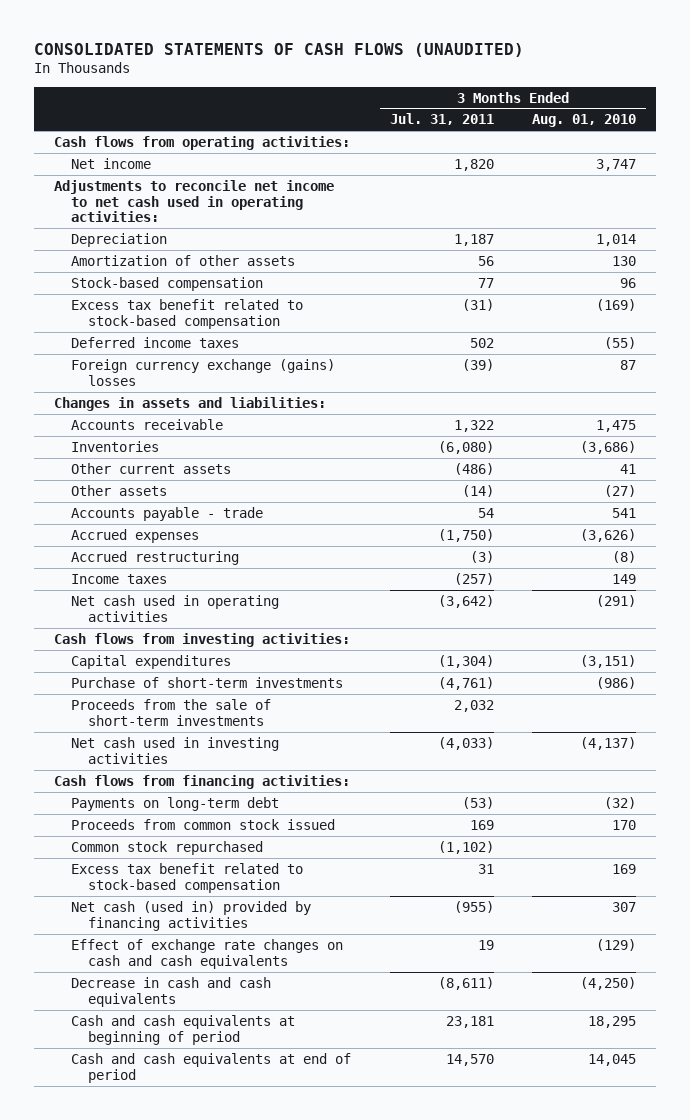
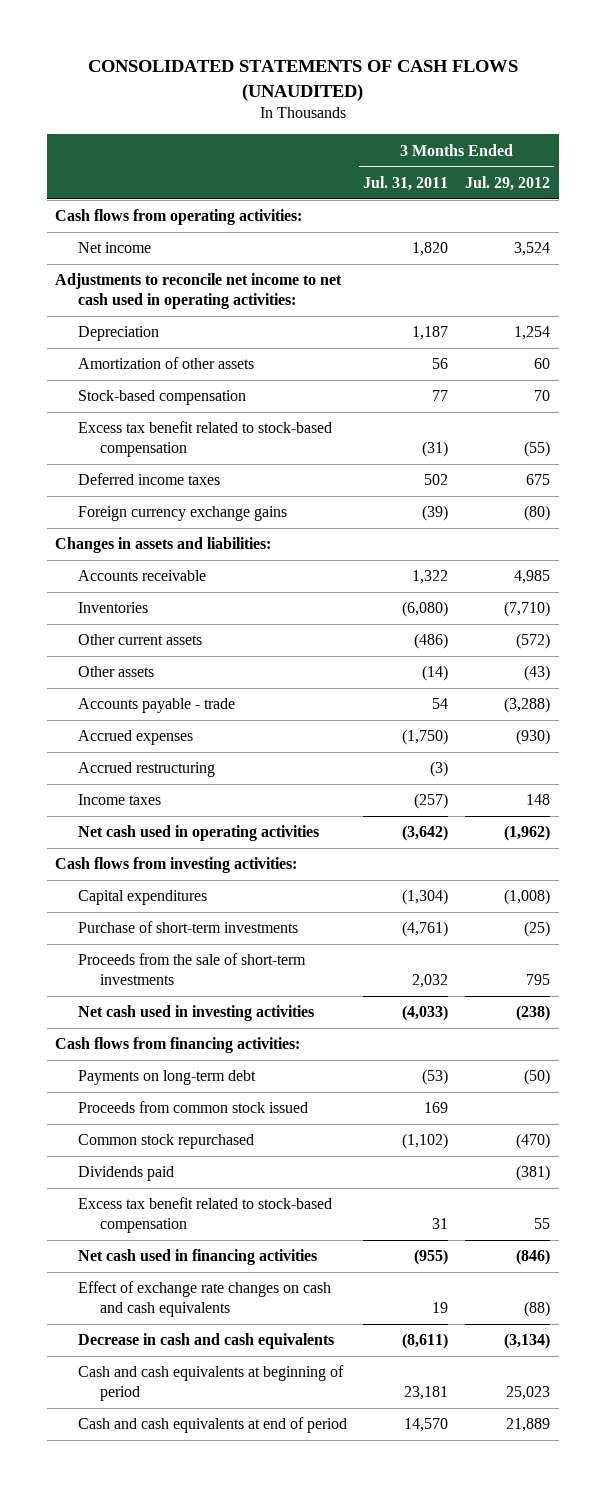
- | 3 Months Ended Jul. 31, 2011 | 3 Months Ended Aug. 01, 2010
+ | 3 Months Ended Jul. 31, 2011 | 3 Months Ended Jul. 29, 2012
- Foreign currency exchange (gains) losses | (39) | 87
+ Foreign currency exchange gains | (39) | (80)
+ Dividends paid | | (381)
- Net cash (used in) provided by financing activities | (955) | 307
+ Net cash used in financing activities | (955) | (846)

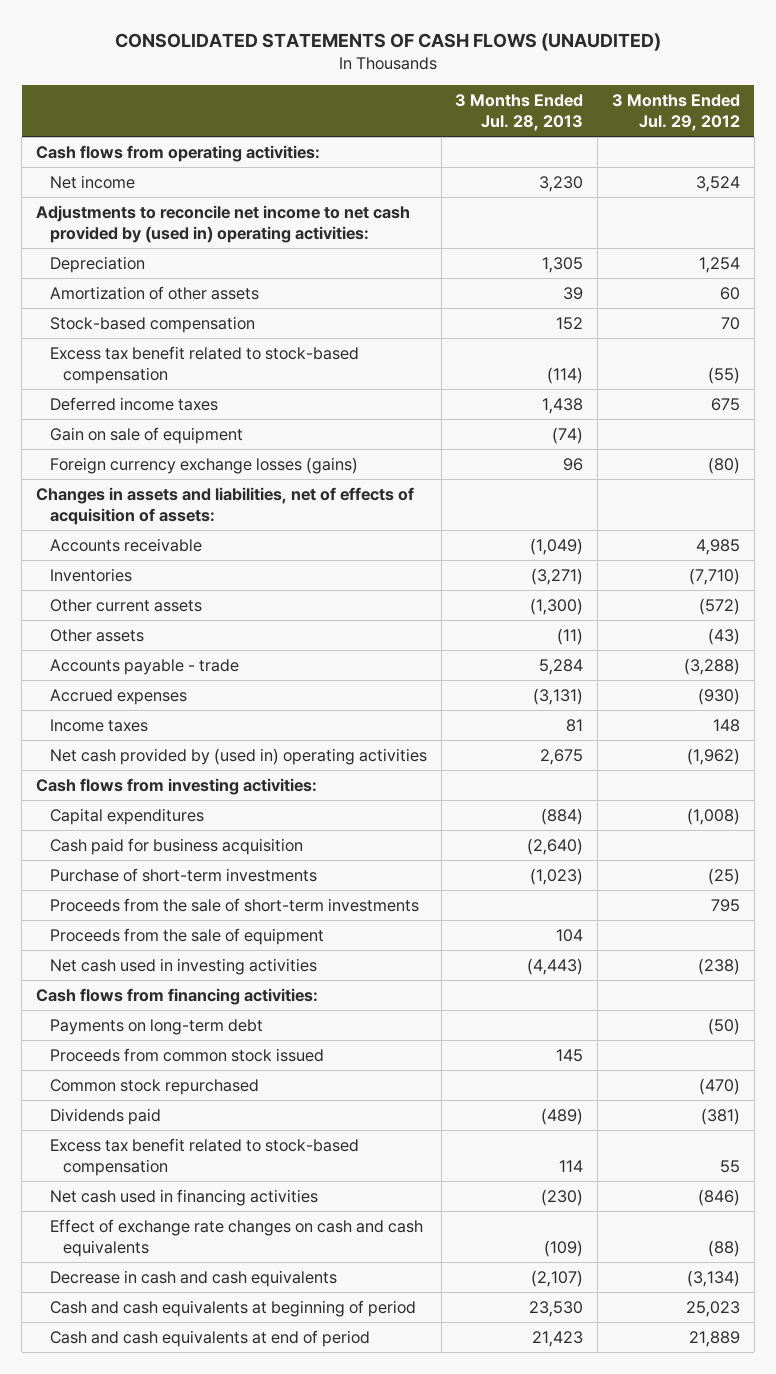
- | 3 Months Ended Jul. 31, 2011 | 3 Months Ended Jul. 29, 2012
+ | 3 Months Ended Jul. 28, 2013 | 3 Months Ended Jul. 29, 2012
- Adjustments to reconcile net income to net cash used in operating activities:
+ Adjustments to reconcile net income to net cash provided by (used in) operating activities:
- Foreign currency exchange gains | (39) | (80)
- Changes in assets and liabilities:
+ Gain on sale of equipment | (74) |
+ Foreign currency exchange losses (gains) | 96 | (80)
+ Changes in assets and liabilities, net of effects of acquisition of assets:
- Accrued restructuring | (3) |
- Net cash used in operating activities | (3,642) | (1,962)
+ Net cash provided by (used in) operating activities | 2,675 | (1,962)
+ Cash paid for business acquisition | (2,640) |
+ Proceeds from the sale of equipment | 104 |

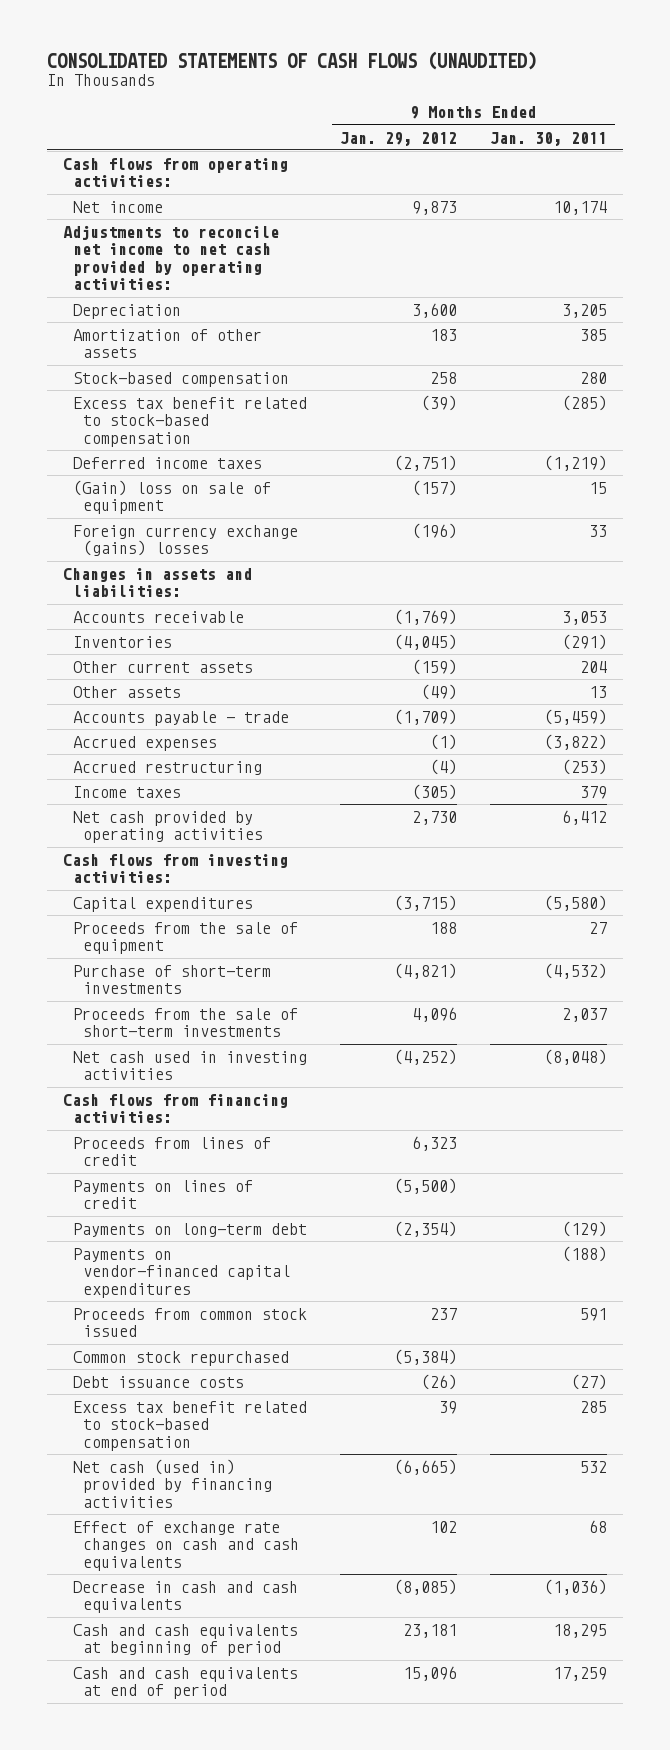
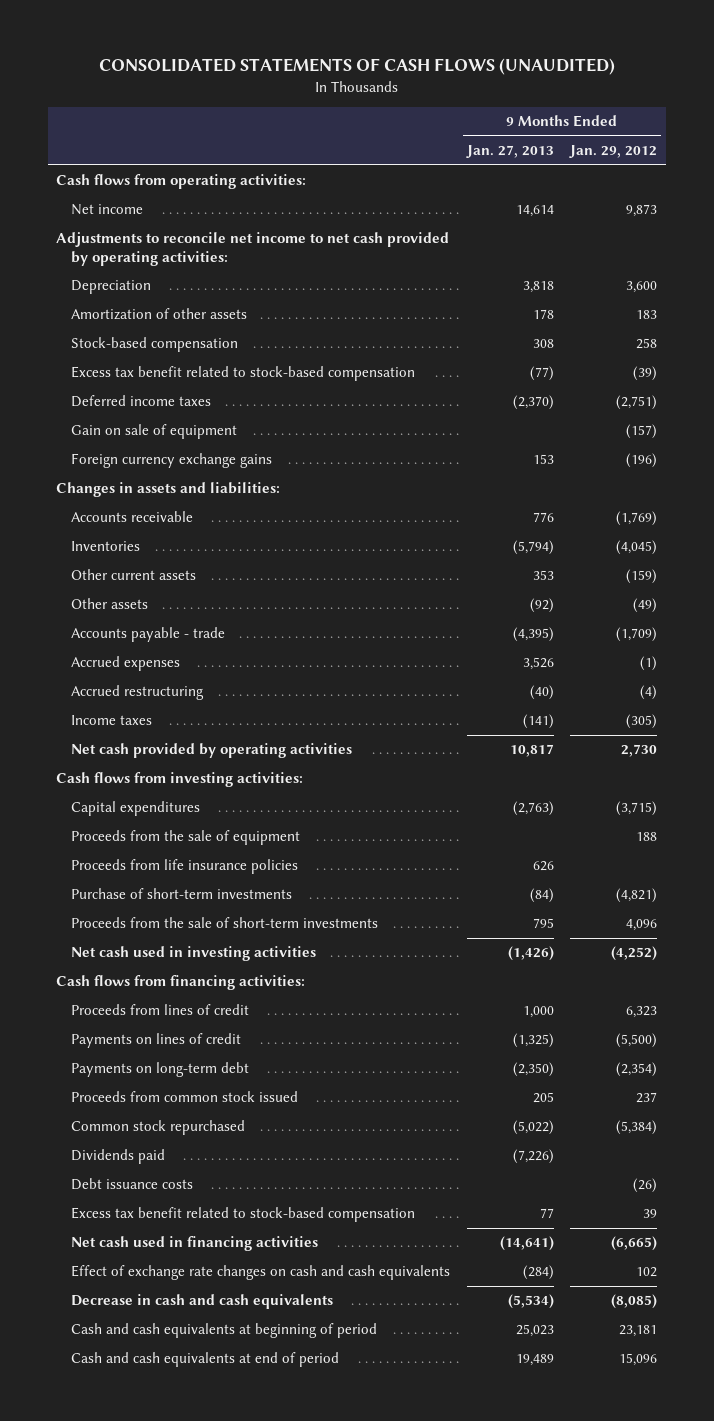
- | 9 Months Ended Jan. 29, 2012 | 9 Months Ended Jan. 30, 2011
+ | 9 Months Ended Jan. 27, 2013 | 9 Months Ended Jan. 29, 2012
- (Gain) loss on sale of equipment | (157) | 15
- Foreign currency exchange (gains) losses | (196) | 33
+ Gain on sale of equipment | | (157)
+ Foreign currency exchange gains | 153 | (196)
+ Proceeds from life insurance policies | 626 |
- Payments on vendor-financed capital expenditures | | (188)
+ Dividends paid | (7,226) |
- Net cash (used in) provided by financing activities | (6,665) | 532
+ Net cash used in financing activities | (14,641) | (6,665)

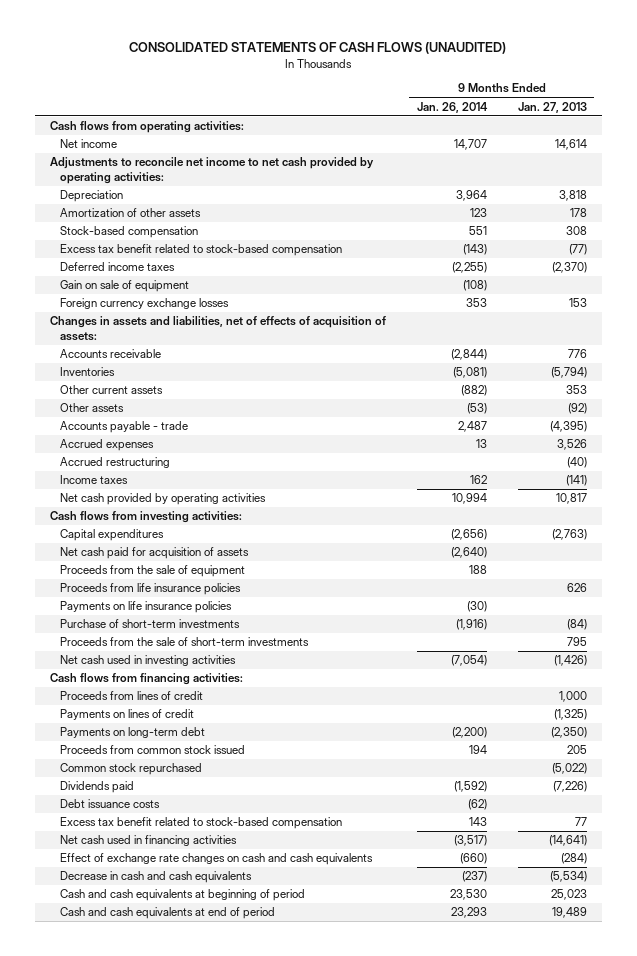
- | 9 Months Ended Jan. 27, 2013 | 9 Months Ended Jan. 29, 2012
+ | 9 Months Ended Jan. 26, 2014 | 9 Months Ended Jan. 27, 2013
- Foreign currency exchange gains | 153 | (196)
- Changes in assets and liabilities:
+ Foreign currency exchange losses | 353 | 153
+ Changes in assets and liabilities, net of effects of acquisition of assets:
+ Net cash paid for acquisition of assets | (2,640) |
+ Payments on life insurance policies | (30) |

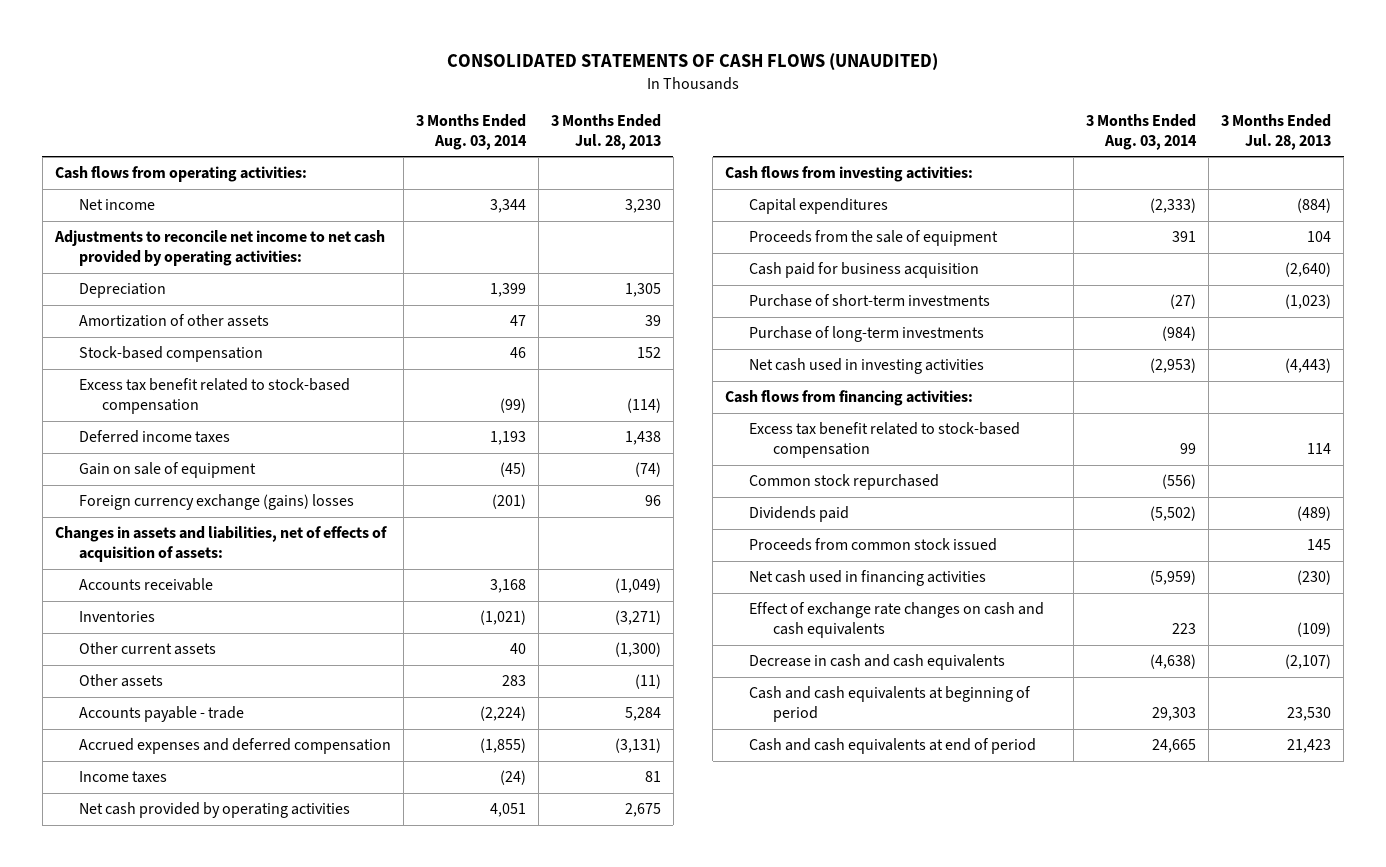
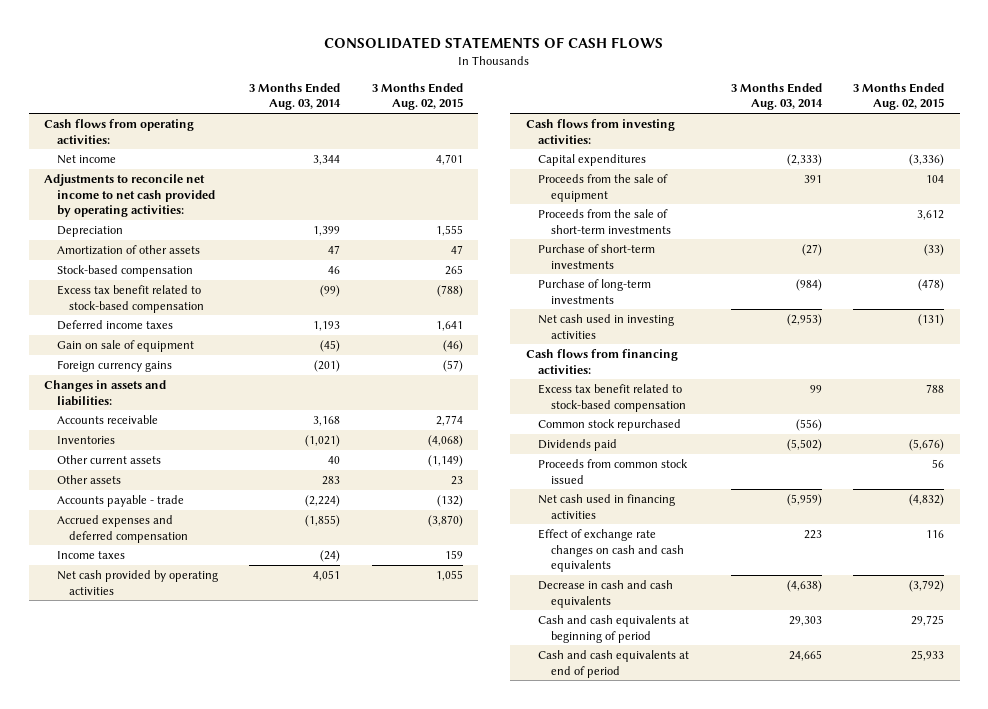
- CONSOLIDATED STATEMENTS OF CASH FLOWS (UNAUDITED)
+ CONSOLIDATED STATEMENTS OF CASH FLOWS
- | 3 Months Ended Aug. 03, 2014 | 3 Months Ended Jul. 28, 2013
+ | 3 Months Ended Aug. 03, 2014 | 3 Months Ended Aug. 02, 2015
- Foreign currency exchange (gains) losses | (201) | 96
- Changes in assets and liabilities, net of effects of acquisition of assets:
+ Foreign currency gains | (201) | (57)
+ Changes in assets and liabilities:
- Cash paid for business acquisition | | (2,640)
+ Proceeds from the sale of short-term investments | | 3,612

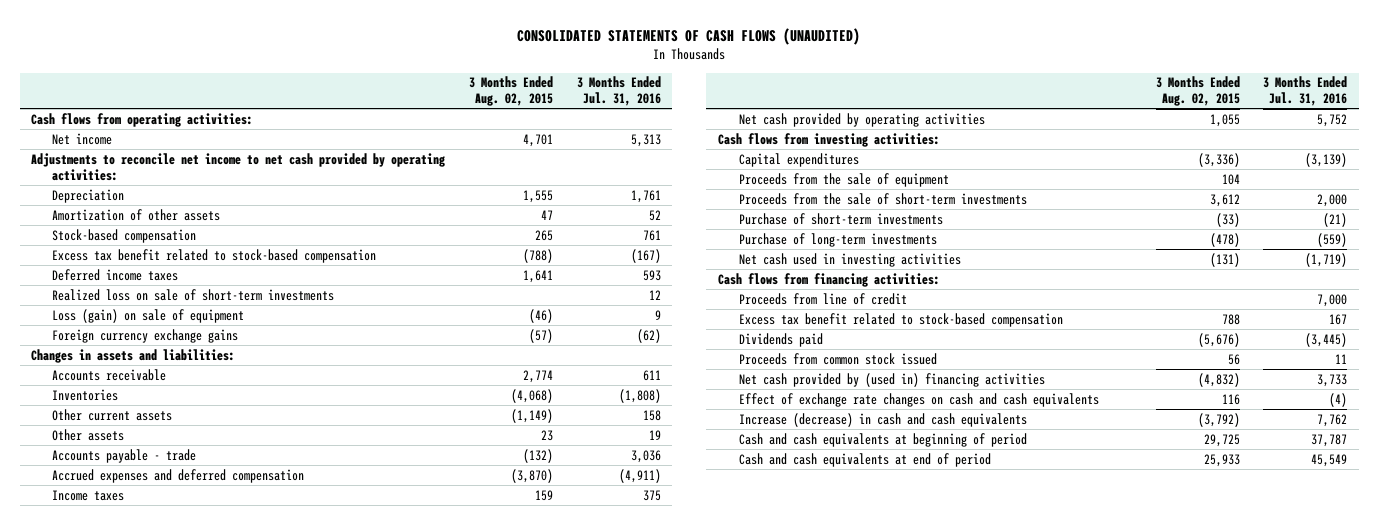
- CONSOLIDATED STATEMENTS OF CASH FLOWS
+ CONSOLIDATED STATEMENTS OF CASH FLOWS (UNAUDITED)
- | 3 Months Ended Aug. 03, 2014 | 3 Months Ended Aug. 02, 2015
+ | 3 Months Ended Aug. 02, 2015 | 3 Months Ended Jul. 31, 2016
- Gain on sale of equipment | (45) | (46)
- Foreign currency gains | (201) | (57)
+ Realized loss on sale of short-term investments | | 12
+ Loss (gain) on sale of equipment | (46) | 9
+ Foreign currency exchange gains | (57) | (62)
+ Proceeds from line of credit | | 7,000
- Common stock repurchased | (556) |
- Net cash used in financing activities | (5,959) | (4,832)
+ Net cash provided by (used in) financing activities | (4,832) | 3,733
- Decrease in cash and cash equivalents | (4,638) | (3,792)
+ Increase (decrease) in cash and cash equivalents | (3,792) | 7,762

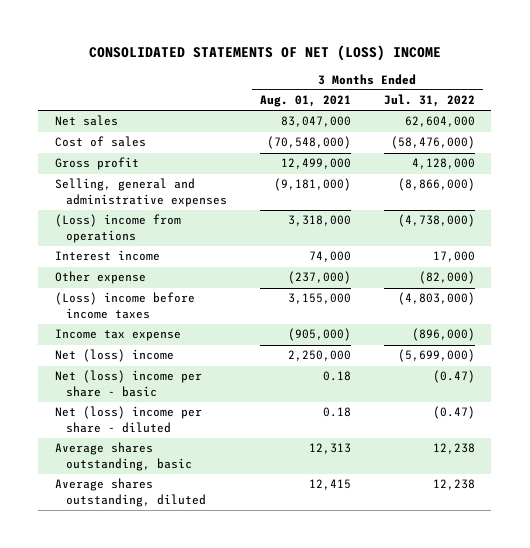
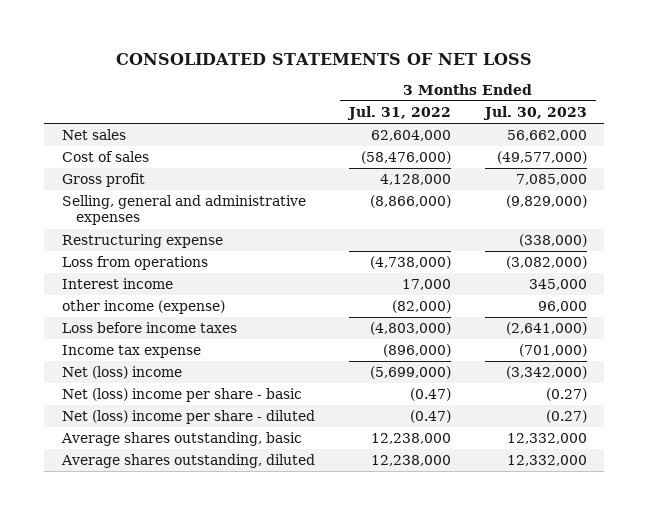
- CONSOLIDATED STATEMENTS OF NET (LOSS) INCOME
+ CONSOLIDATED STATEMENTS OF NET LOSS
- | 3 Months Ended Aug. 01, 2021 | 3 Months Ended Jul. 31, 2022
+ | 3 Months Ended Jul. 31, 2022 | 3 Months Ended Jul. 30, 2023
- (Loss) income from operations | 3,318,000 | (4,738,000)
+ Restructuring expense | | (338,000)
+ Loss from operations | (4,738,000) | (3,082,000)
- Other expense | (237,000) | (82,000)
- (Loss) income before income taxes | 3,155,000 | (4,803,000)
+ other income (expense) | (82,000) | 96,000
+ Loss before income taxes | (4,803,000) | (2,641,000)
- Average shares outstanding, basic | 12,313 | 12,238
- Average shares outstanding, diluted | 12,415 | 12,238
+ Average shares outstanding, basic | 12,238,000 | 12,332,000
+ Average shares outstanding, diluted | 12,238,000 | 12,332,000

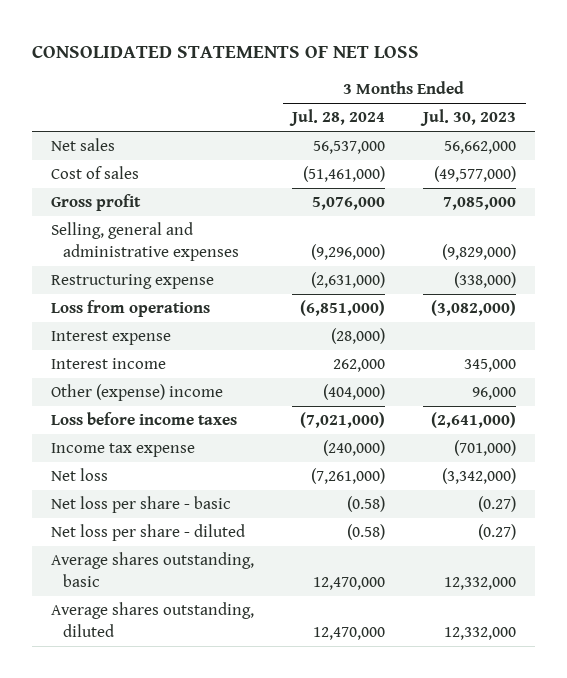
- | 3 Months Ended Jul. 31, 2022 | 3 Months Ended Jul. 30, 2023
+ | 3 Months Ended Jul. 28, 2024 | 3 Months Ended Jul. 30, 2023
+ Interest expense | (28,000) |
- other income (expense) | (82,000) | 96,000
+ Other (expense) income | (404,000) | 96,000
- Net (loss) income | (5,699,000) | (3,342,000)
- Net (loss) income per share - basic | (0.47) | (0.27)
- Net (loss) income per share - diluted | (0.47) | (0.27)
+ Net loss | (7,261,000) | (3,342,000)
+ Net loss per share - basic | (0.58) | (0.27)
+ Net loss per share - diluted | (0.58) | (0.27)

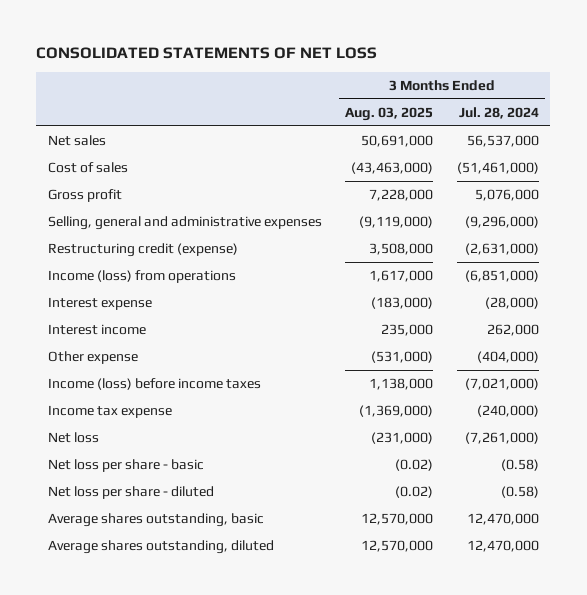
- | 3 Months Ended Jul. 28, 2024 | 3 Months Ended Jul. 30, 2023
+ | 3 Months Ended Aug. 03, 2025 | 3 Months Ended Jul. 28, 2024
- Restructuring expense | (2,631,000) | (338,000)
- Loss from operations | (6,851,000) | (3,082,000)
+ Restructuring credit (expense) | 3,508,000 | (2,631,000)
+ Income (loss) from operations | 1,617,000 | (6,851,000)
- Other (expense) income | (404,000) | 96,000
- Loss before income taxes | (7,021,000) | (2,641,000)
+ Other expense | (531,000) | (404,000)
+ Income (loss) before income taxes | 1,138,000 | (7,021,000)

